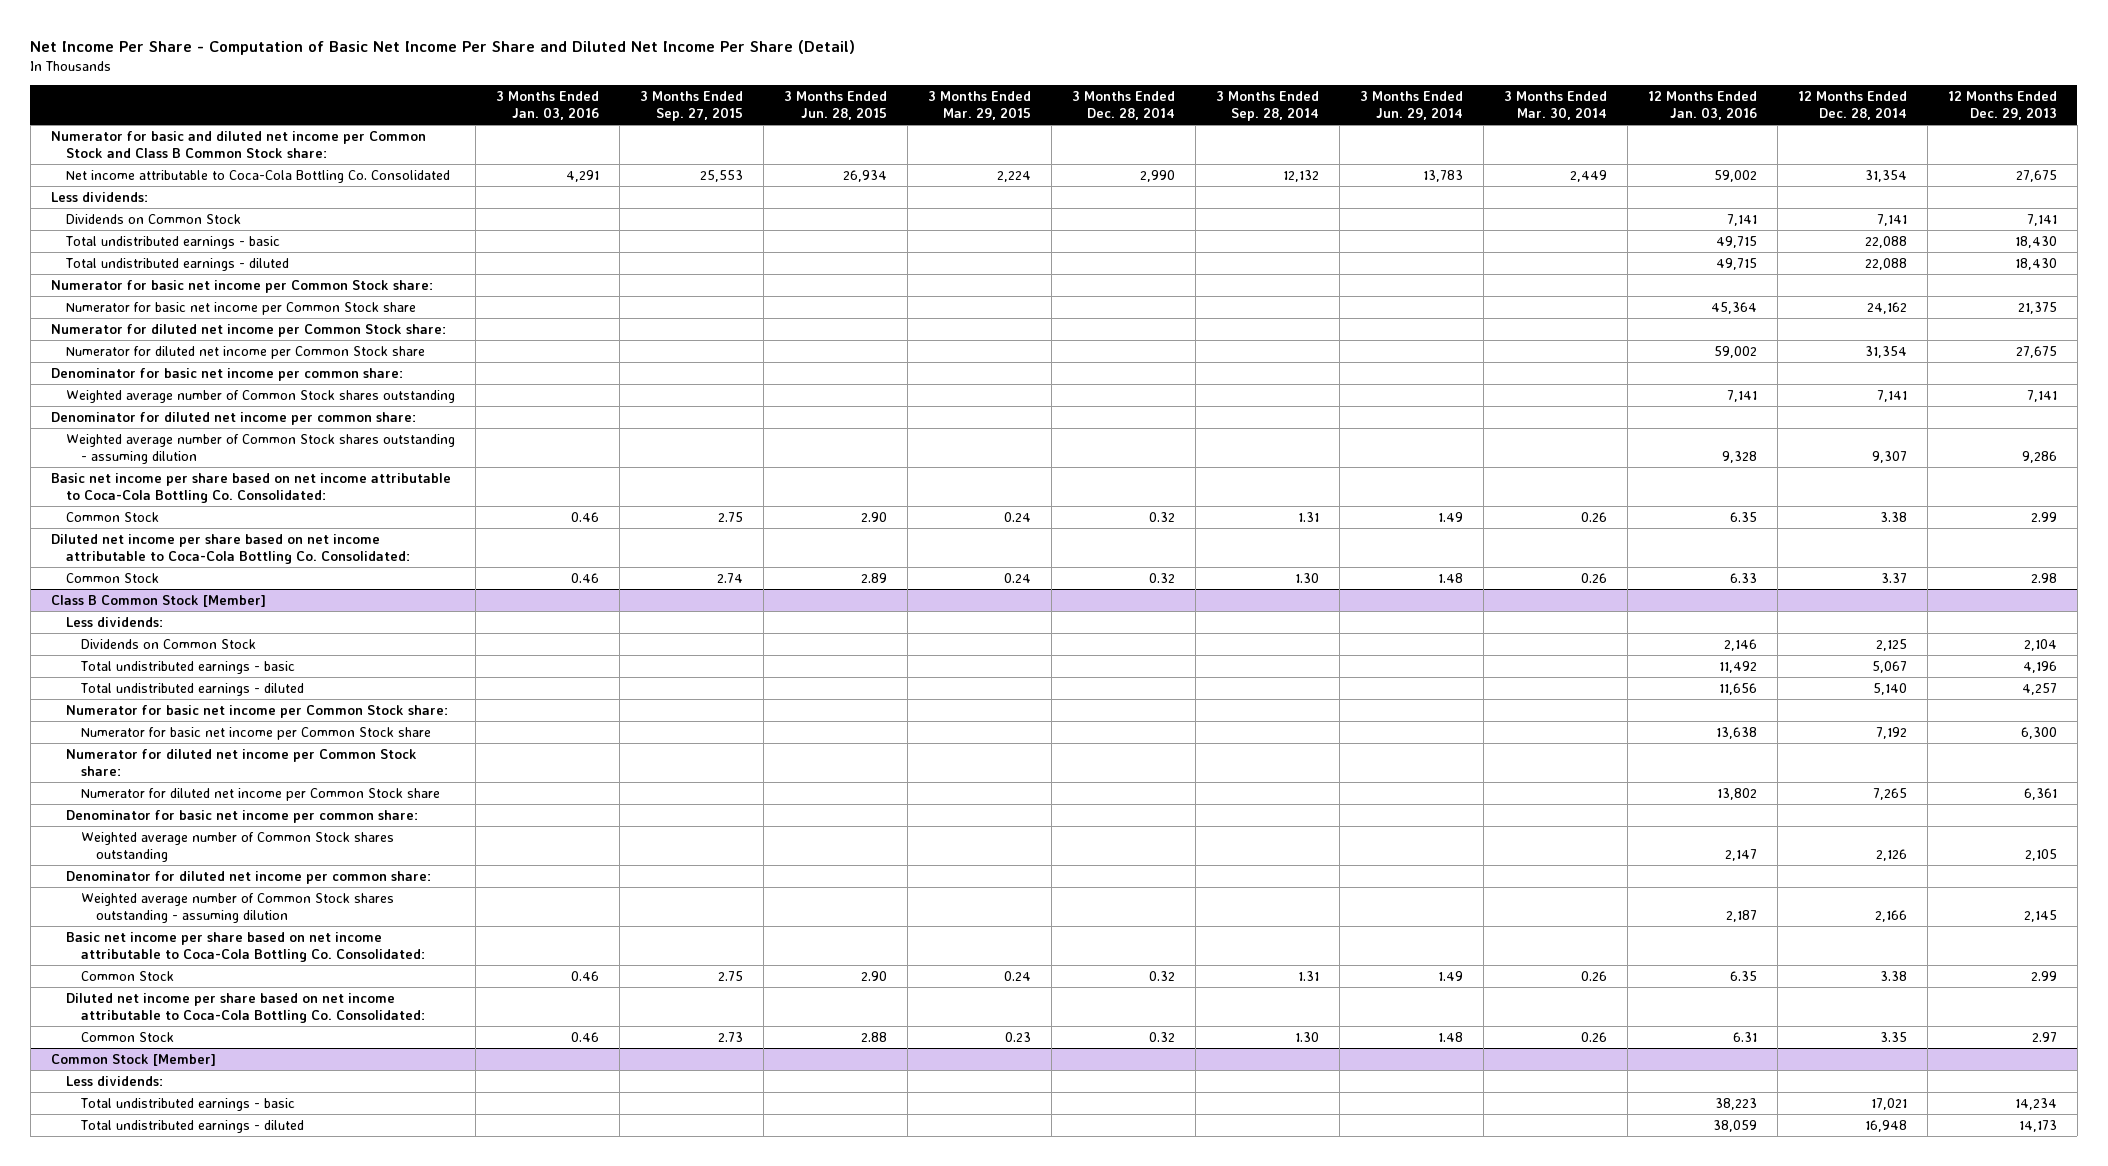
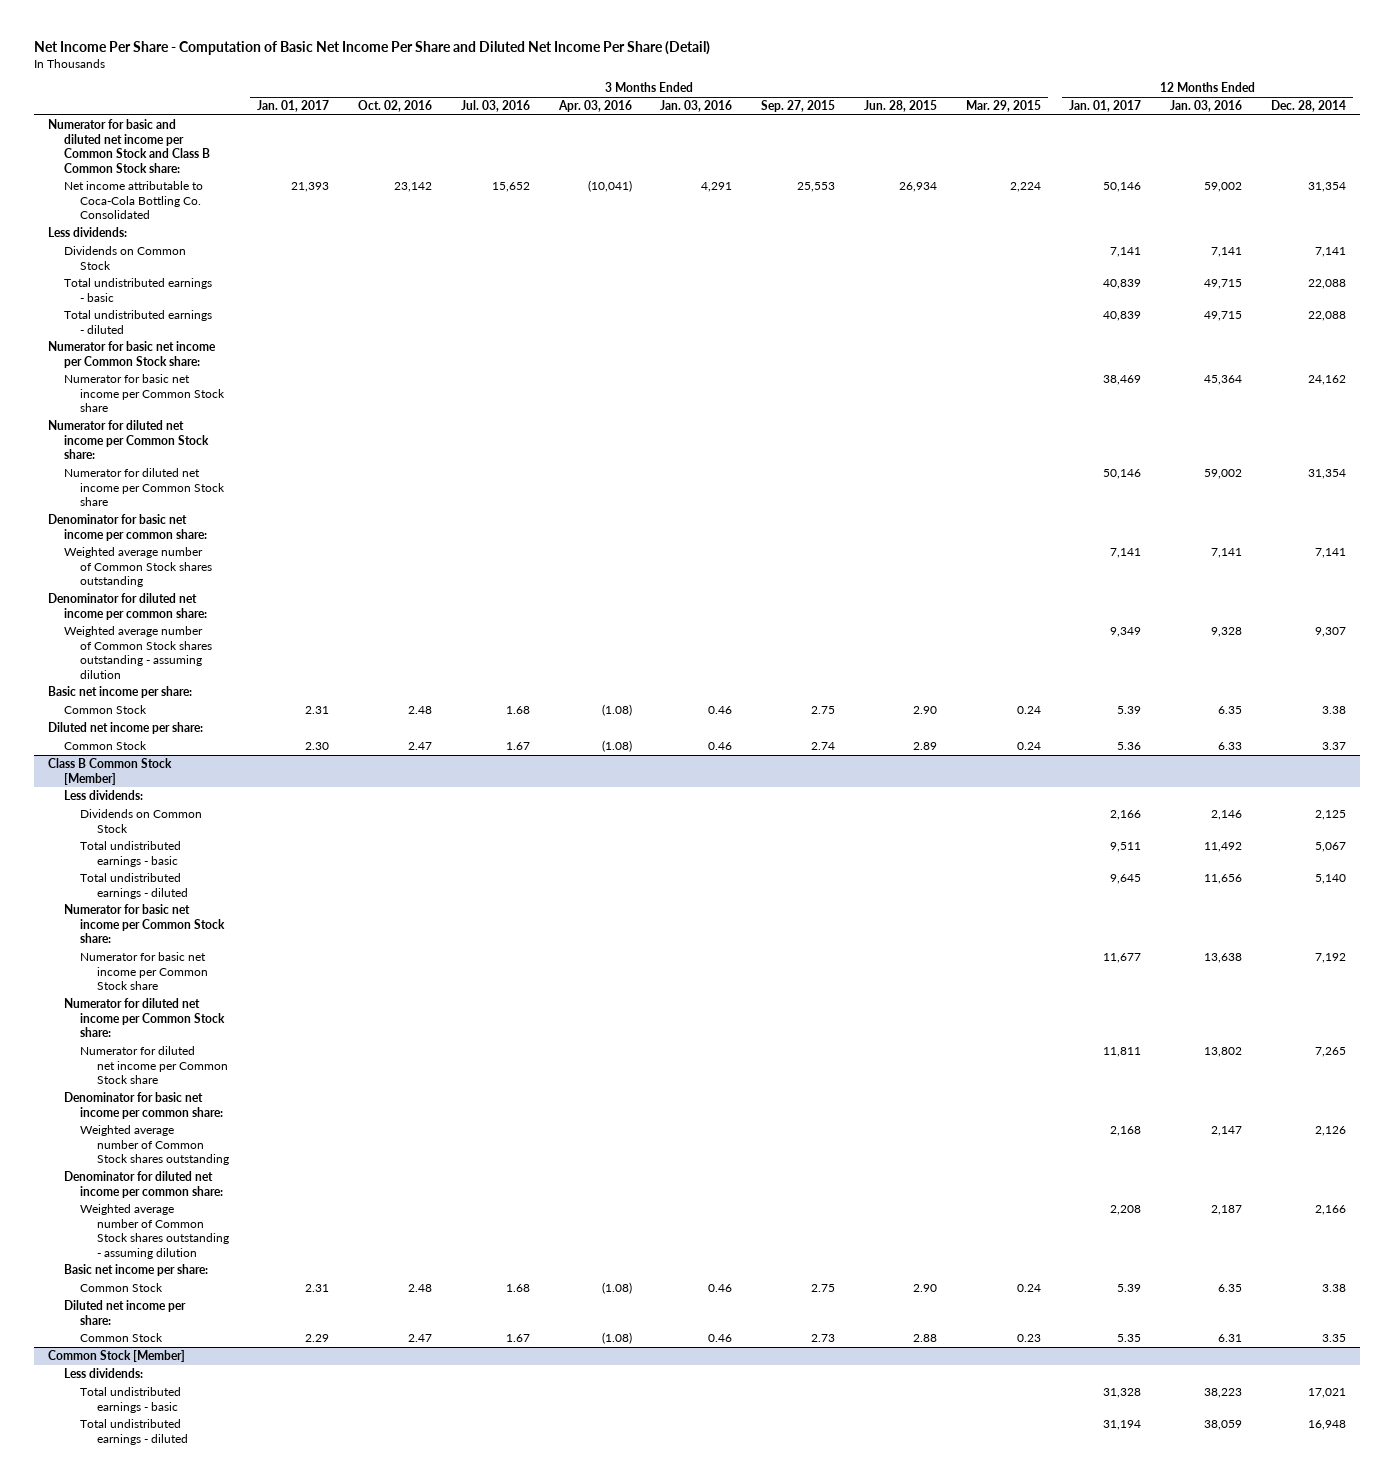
- | 3 Months Ended Jan. 03, 2016 | 3 Months Ended Sep. 27, 2015 | 3 Months Ended Jun. 28, 2015 | 3 Months Ended Mar. 29, 2015 | 3 Months Ended Dec. 28, 2014 | 3 Months Ended Sep. 28, 2014 | 3 Months Ended Jun. 29, 2014 | 3 Months Ended Mar. 30, 2014 | 12 Months Ended Jan. 03, 2016 | 12 Months Ended Dec. 28, 2014 | 12 Months Ended Dec. 29, 2013
+ | 3 Months Ended Jan. 01, 2017 | 3 Months Ended Oct. 02, 2016 | 3 Months Ended Jul. 03, 2016 | 3 Months Ended Apr. 03, 2016 | 3 Months Ended Jan. 03, 2016 | 3 Months Ended Sep. 27, 2015 | 3 Months Ended Jun. 28, 2015 | 3 Months Ended Mar. 29, 2015 | 12 Months Ended Jan. 01, 2017 | 12 Months Ended Jan. 03, 2016 | 12 Months Ended Dec. 28, 2014
- Basic net income per share based on net income attributable to Coca-Cola Bottling Co. Consolidated:
+ Basic net income per share:
- Diluted net income per share based on net income attributable to Coca-Cola Bottling Co. Consolidated:
+ Diluted net income per share:
@ Class B Common Stock [Member]
- Basic net income per share based on net income attributable to Coca-Cola Bottling Co. Consolidated:
+ Basic net income per share:
- Diluted net income per share based on net income attributable to Coca-Cola Bottling Co. Consolidated:
+ Diluted net income per share:

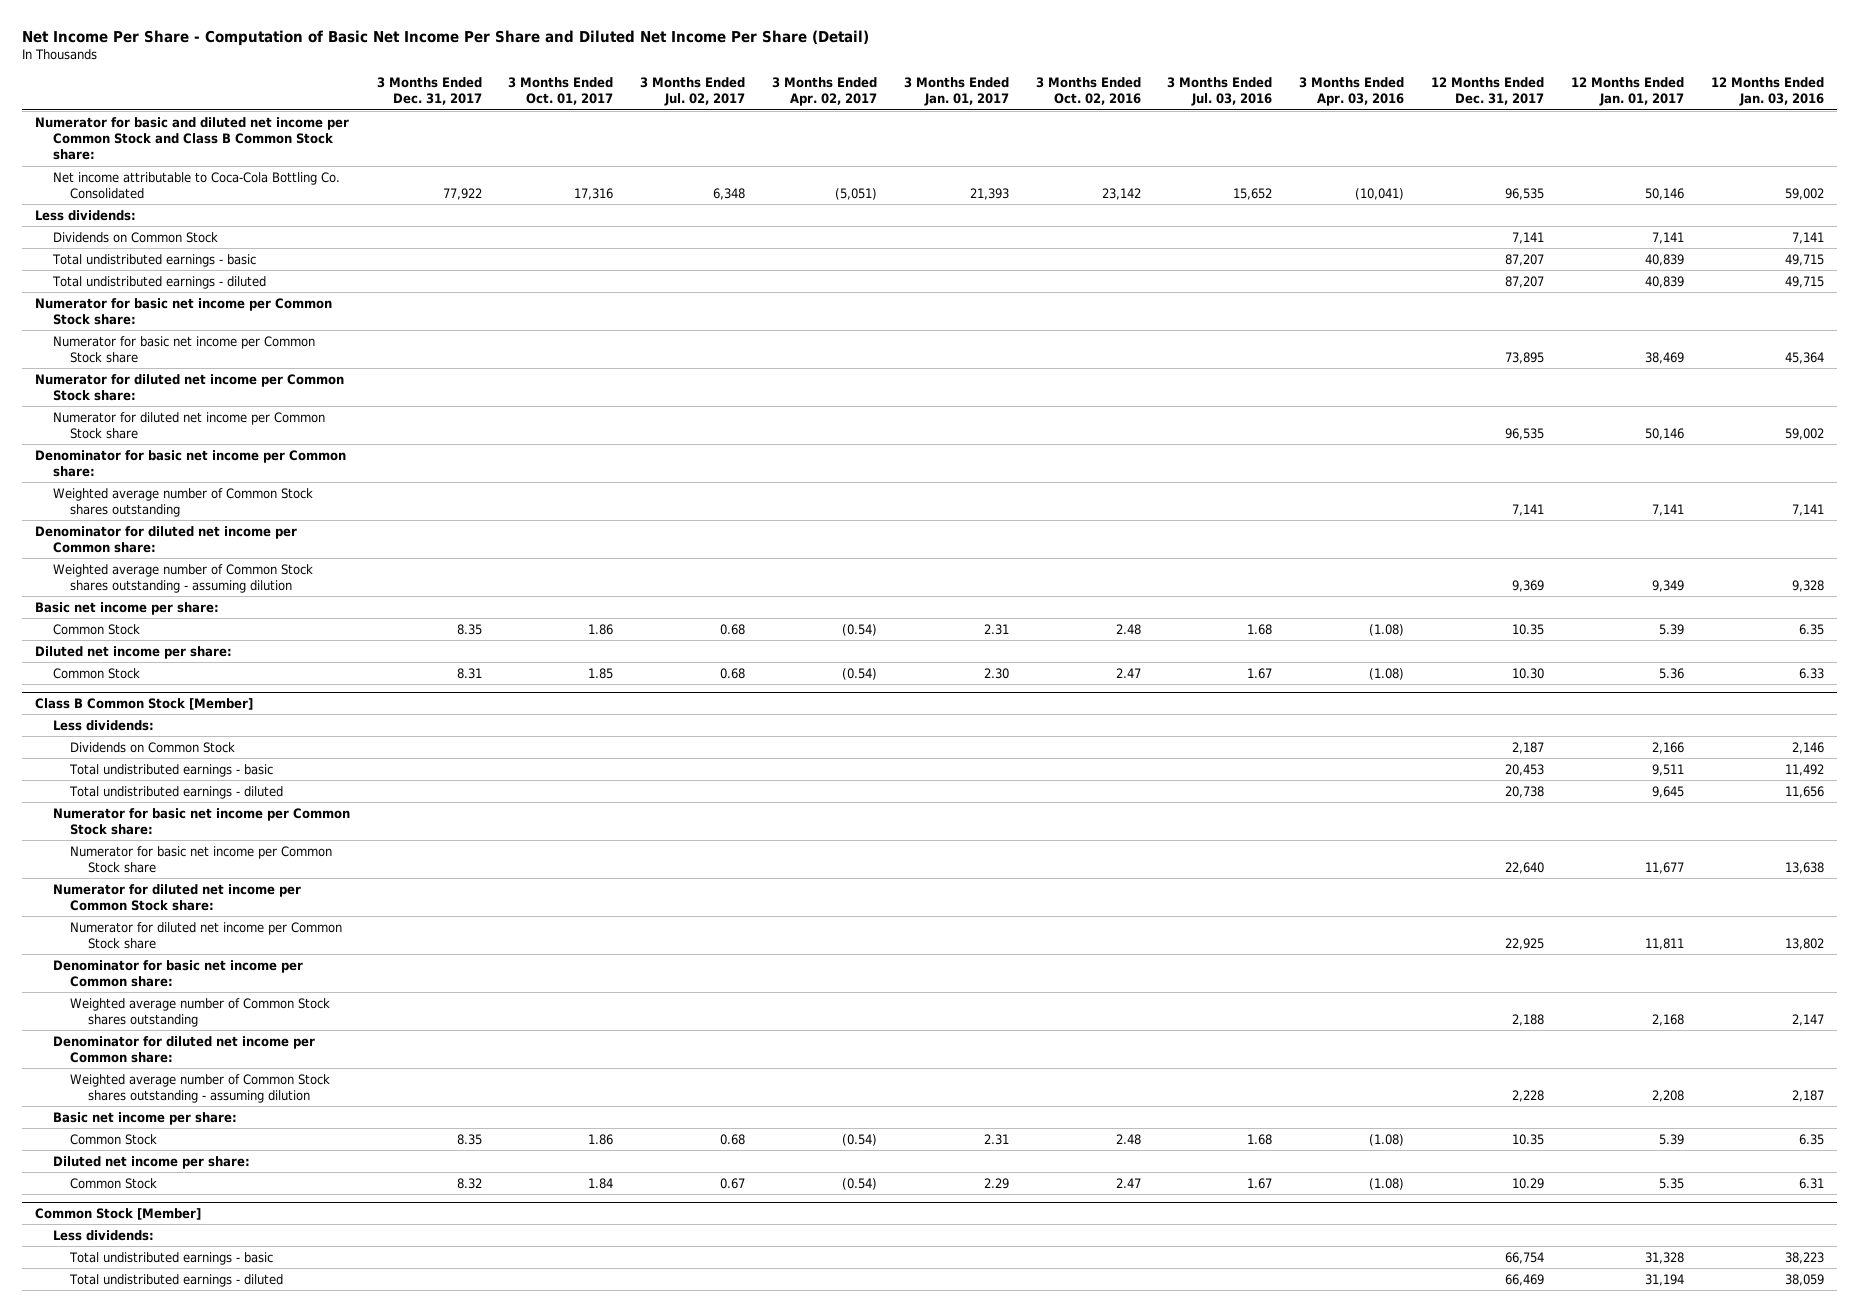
- | 3 Months Ended Jan. 01, 2017 | 3 Months Ended Oct. 02, 2016 | 3 Months Ended Jul. 03, 2016 | 3 Months Ended Apr. 03, 2016 | 3 Months Ended Jan. 03, 2016 | 3 Months Ended Sep. 27, 2015 | 3 Months Ended Jun. 28, 2015 | 3 Months Ended Mar. 29, 2015 | 12 Months Ended Jan. 01, 2017 | 12 Months Ended Jan. 03, 2016 | 12 Months Ended Dec. 28, 2014
+ | 3 Months Ended Dec. 31, 2017 | 3 Months Ended Oct. 01, 2017 | 3 Months Ended Jul. 02, 2017 | 3 Months Ended Apr. 02, 2017 | 3 Months Ended Jan. 01, 2017 | 3 Months Ended Oct. 02, 2016 | 3 Months Ended Jul. 03, 2016 | 3 Months Ended Apr. 03, 2016 | 12 Months Ended Dec. 31, 2017 | 12 Months Ended Jan. 01, 2017 | 12 Months Ended Jan. 03, 2016
- Denominator for basic net income per common share:
+ Denominator for basic net income per Common share:
- Denominator for diluted net income per common share:
+ Denominator for diluted net income per Common share:
@ Class B Common Stock [Member]
- Denominator for basic net income per common share:
+ Denominator for basic net income per Common share:
- Denominator for diluted net income per common share:
+ Denominator for diluted net income per Common share:

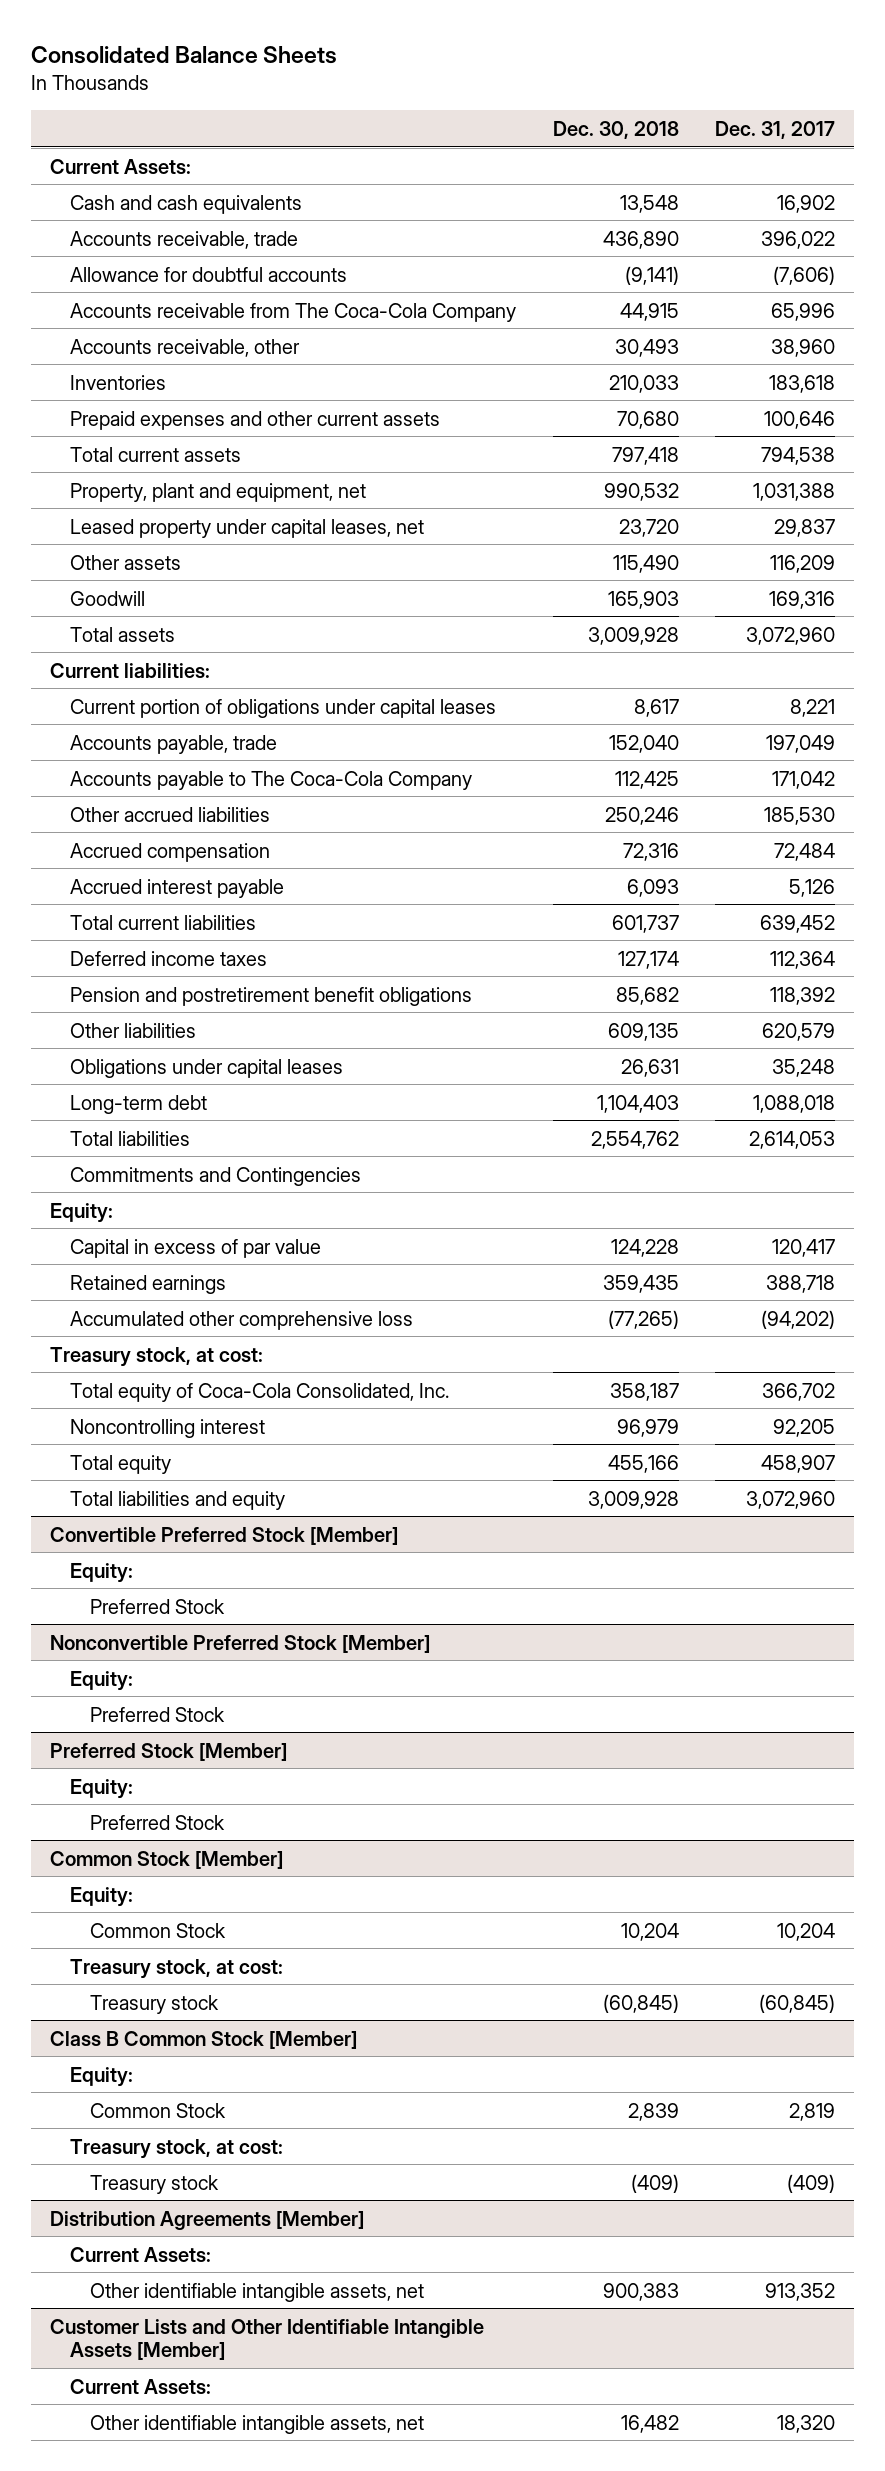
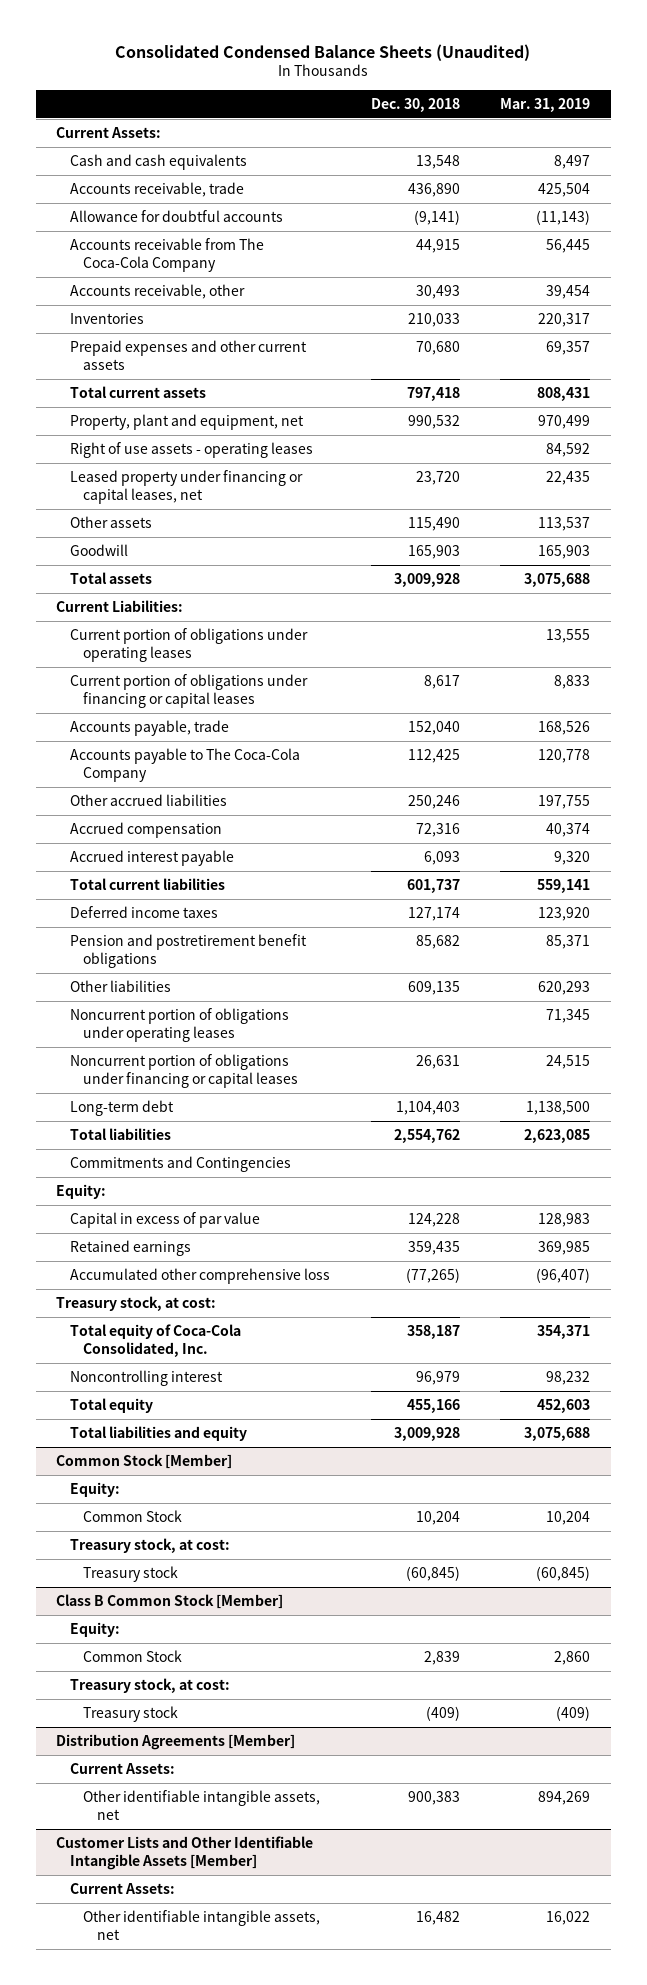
- Consolidated Balance Sheets
+ Consolidated Condensed Balance Sheets (Unaudited)
- | Dec. 30, 2018 | Dec. 31, 2017
+ | Dec. 30, 2018 | Mar. 31, 2019
- Leased property under capital leases, net | 23,720 | 29,837
+ Right of use assets - operating leases | | 84,592
+ Leased property under financing or capital leases, net | 23,720 | 22,435
- Current liabilities:
- Current portion of obligations under capital leases | 8,617 | 8,221
+ Current Liabilities:
+ Current portion of obligations under operating leases | | 13,555
+ Current portion of obligations under financing or capital leases | 8,617 | 8,833
- Obligations under capital leases | 26,631 | 35,248
+ Noncurrent portion of obligations under operating leases | | 71,345
+ Noncurrent portion of obligations under financing or capital leases | 26,631 | 24,515
- Convertible Preferred Stock [Member]
- Equity:
- Preferred Stock
- Nonconvertible Preferred Stock [Member]
- Equity:
- Preferred Stock
- Preferred Stock [Member]
- Equity:
- Preferred Stock

